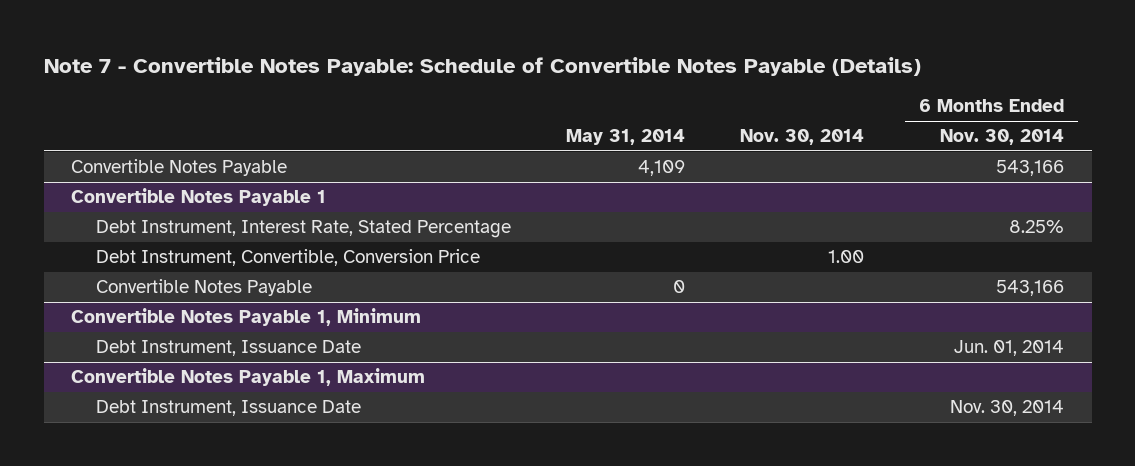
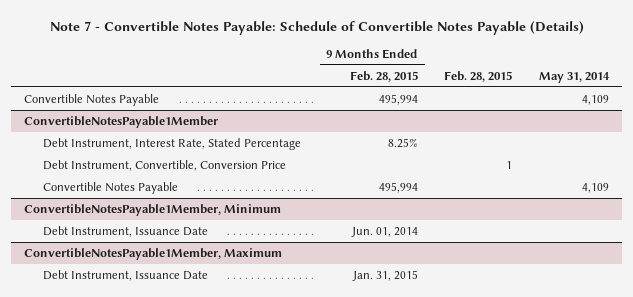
- | May 31, 2014 | Nov. 30, 2014 | 6 Months Ended Nov. 30, 2014
+ | 9 Months Ended Feb. 28, 2015 | Feb. 28, 2015 | May 31, 2014
- Convertible Notes Payable 1
+ ConvertibleNotesPayable1Member
- Convertible Notes Payable | 0 | | 543,166
- Convertible Notes Payable 1, Minimum
- Debt Instrument, Issuance Date | | | Jun. 01, 2014
- Convertible Notes Payable 1, Maximum
- Debt Instrument, Issuance Date | | | Nov. 30, 2014
+ Convertible Notes Payable | 495,994 | | 4,109
+ ConvertibleNotesPayable1Member, Minimum
+ Debt Instrument, Issuance Date | Jun. 01, 2014 | |
+ ConvertibleNotesPayable1Member, Maximum
+ Debt Instrument, Issuance Date | Jan. 31, 2015 | |

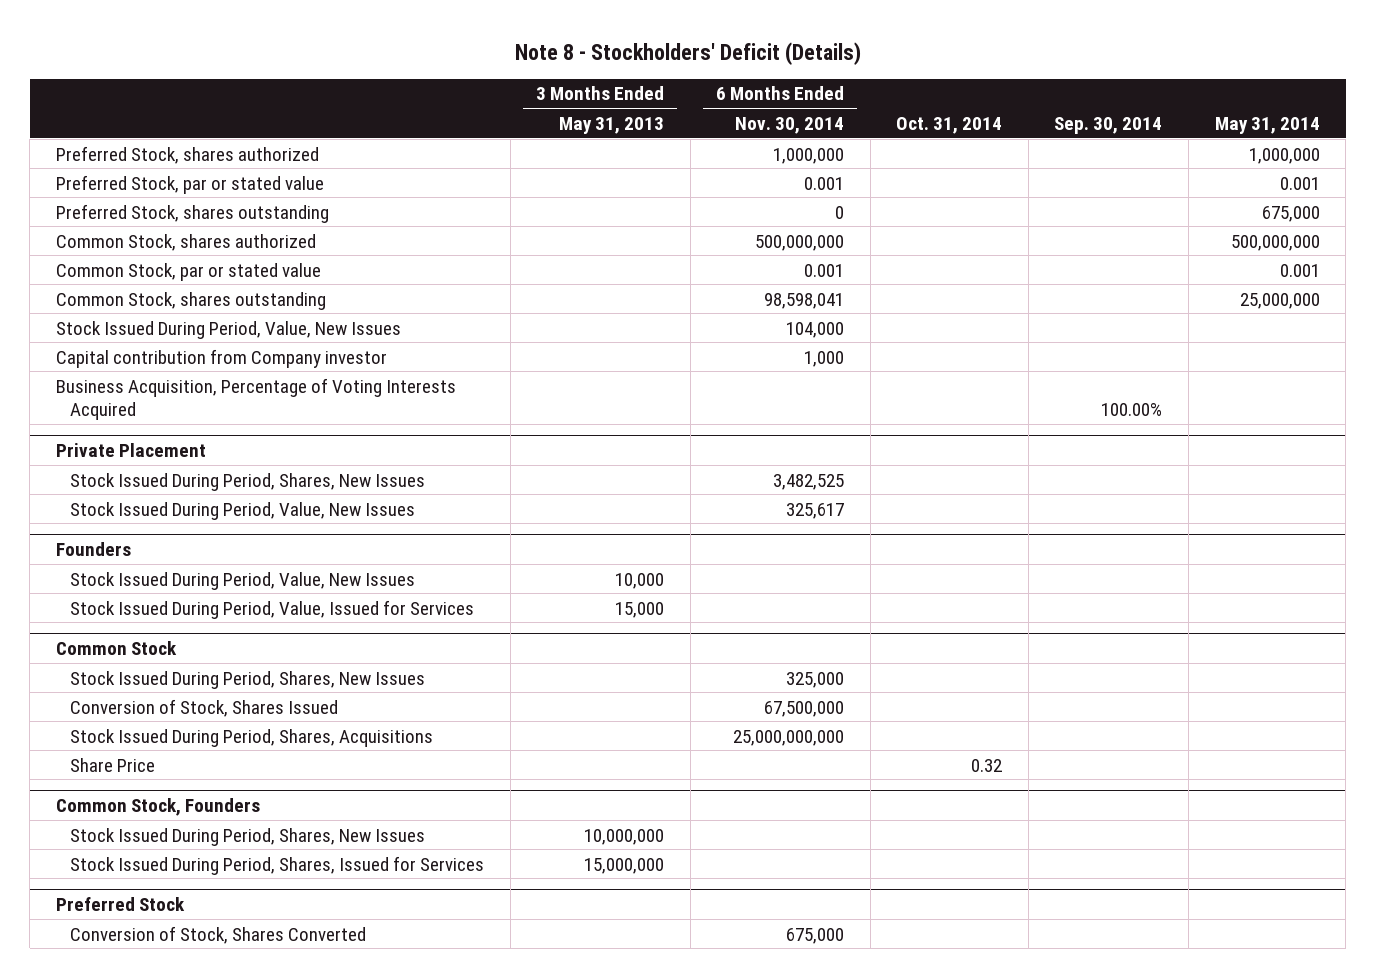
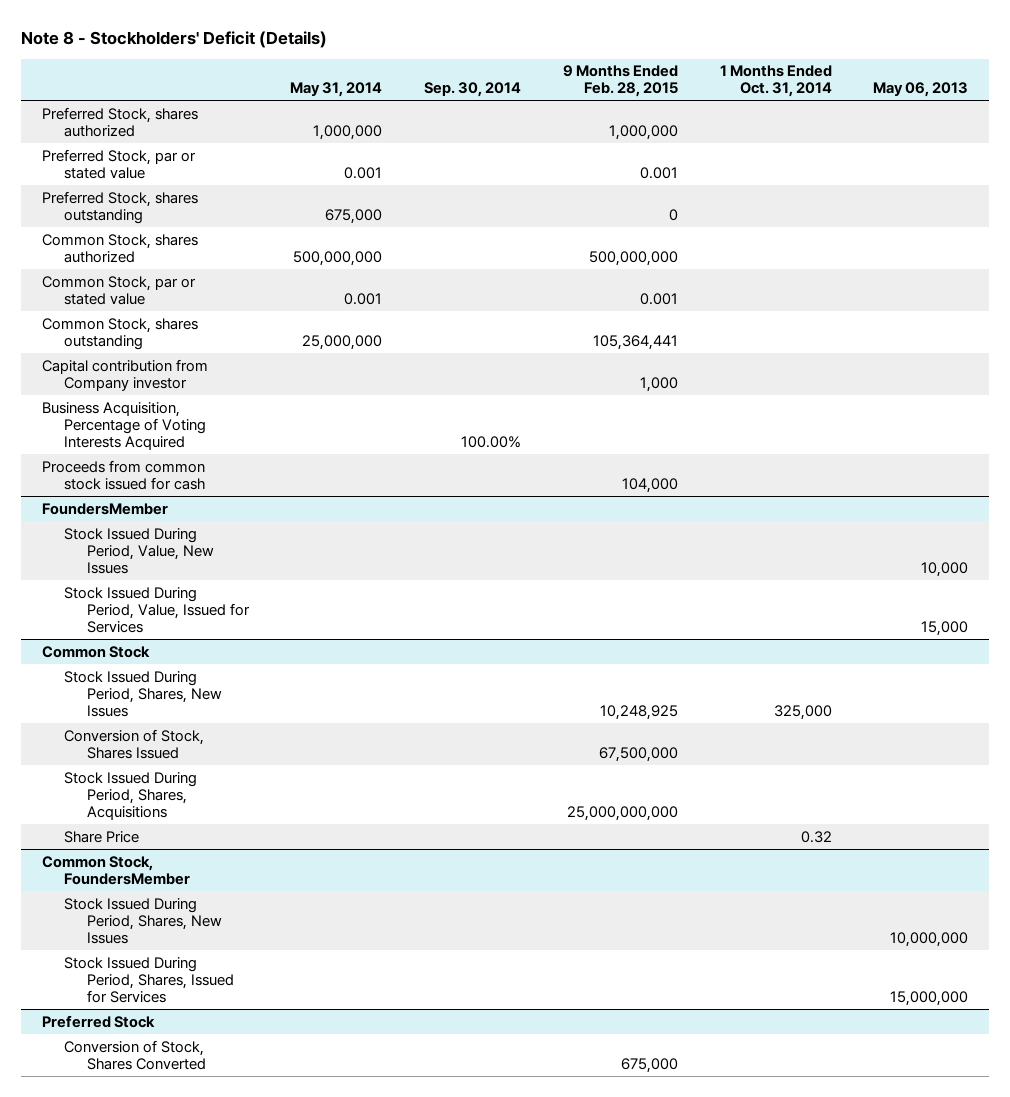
- | 3 Months Ended May 31, 2013 | 6 Months Ended Nov. 30, 2014 | Oct. 31, 2014 | Sep. 30, 2014 | May 31, 2014
+ | May 31, 2014 | Sep. 30, 2014 | 9 Months Ended Feb. 28, 2015 | 1 Months Ended Oct. 31, 2014 | May 06, 2013
- Stock Issued During Period, Value, New Issues | | 104,000 | | |
- Private Placement
- Stock Issued During Period, Shares, New Issues | | 3,482,525 | | |
- Stock Issued During Period, Value, New Issues | | 325,617 | | |
- Founders
+ Proceeds from common stock issued for cash | | | 104,000 | |
+ FoundersMember
- Common Stock, Founders
+ Common Stock, FoundersMember

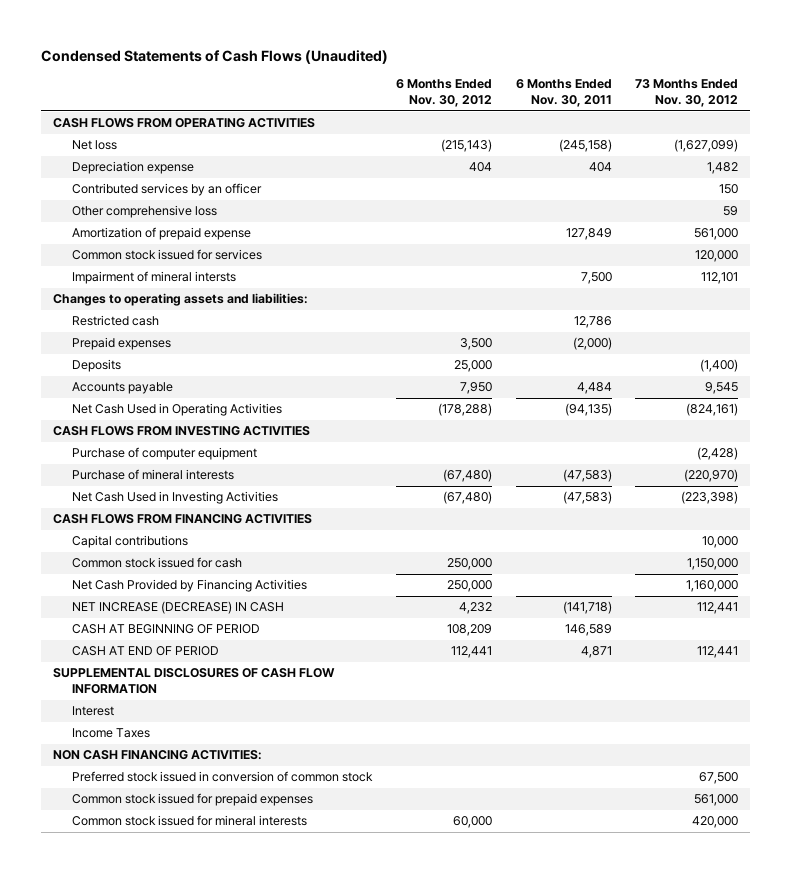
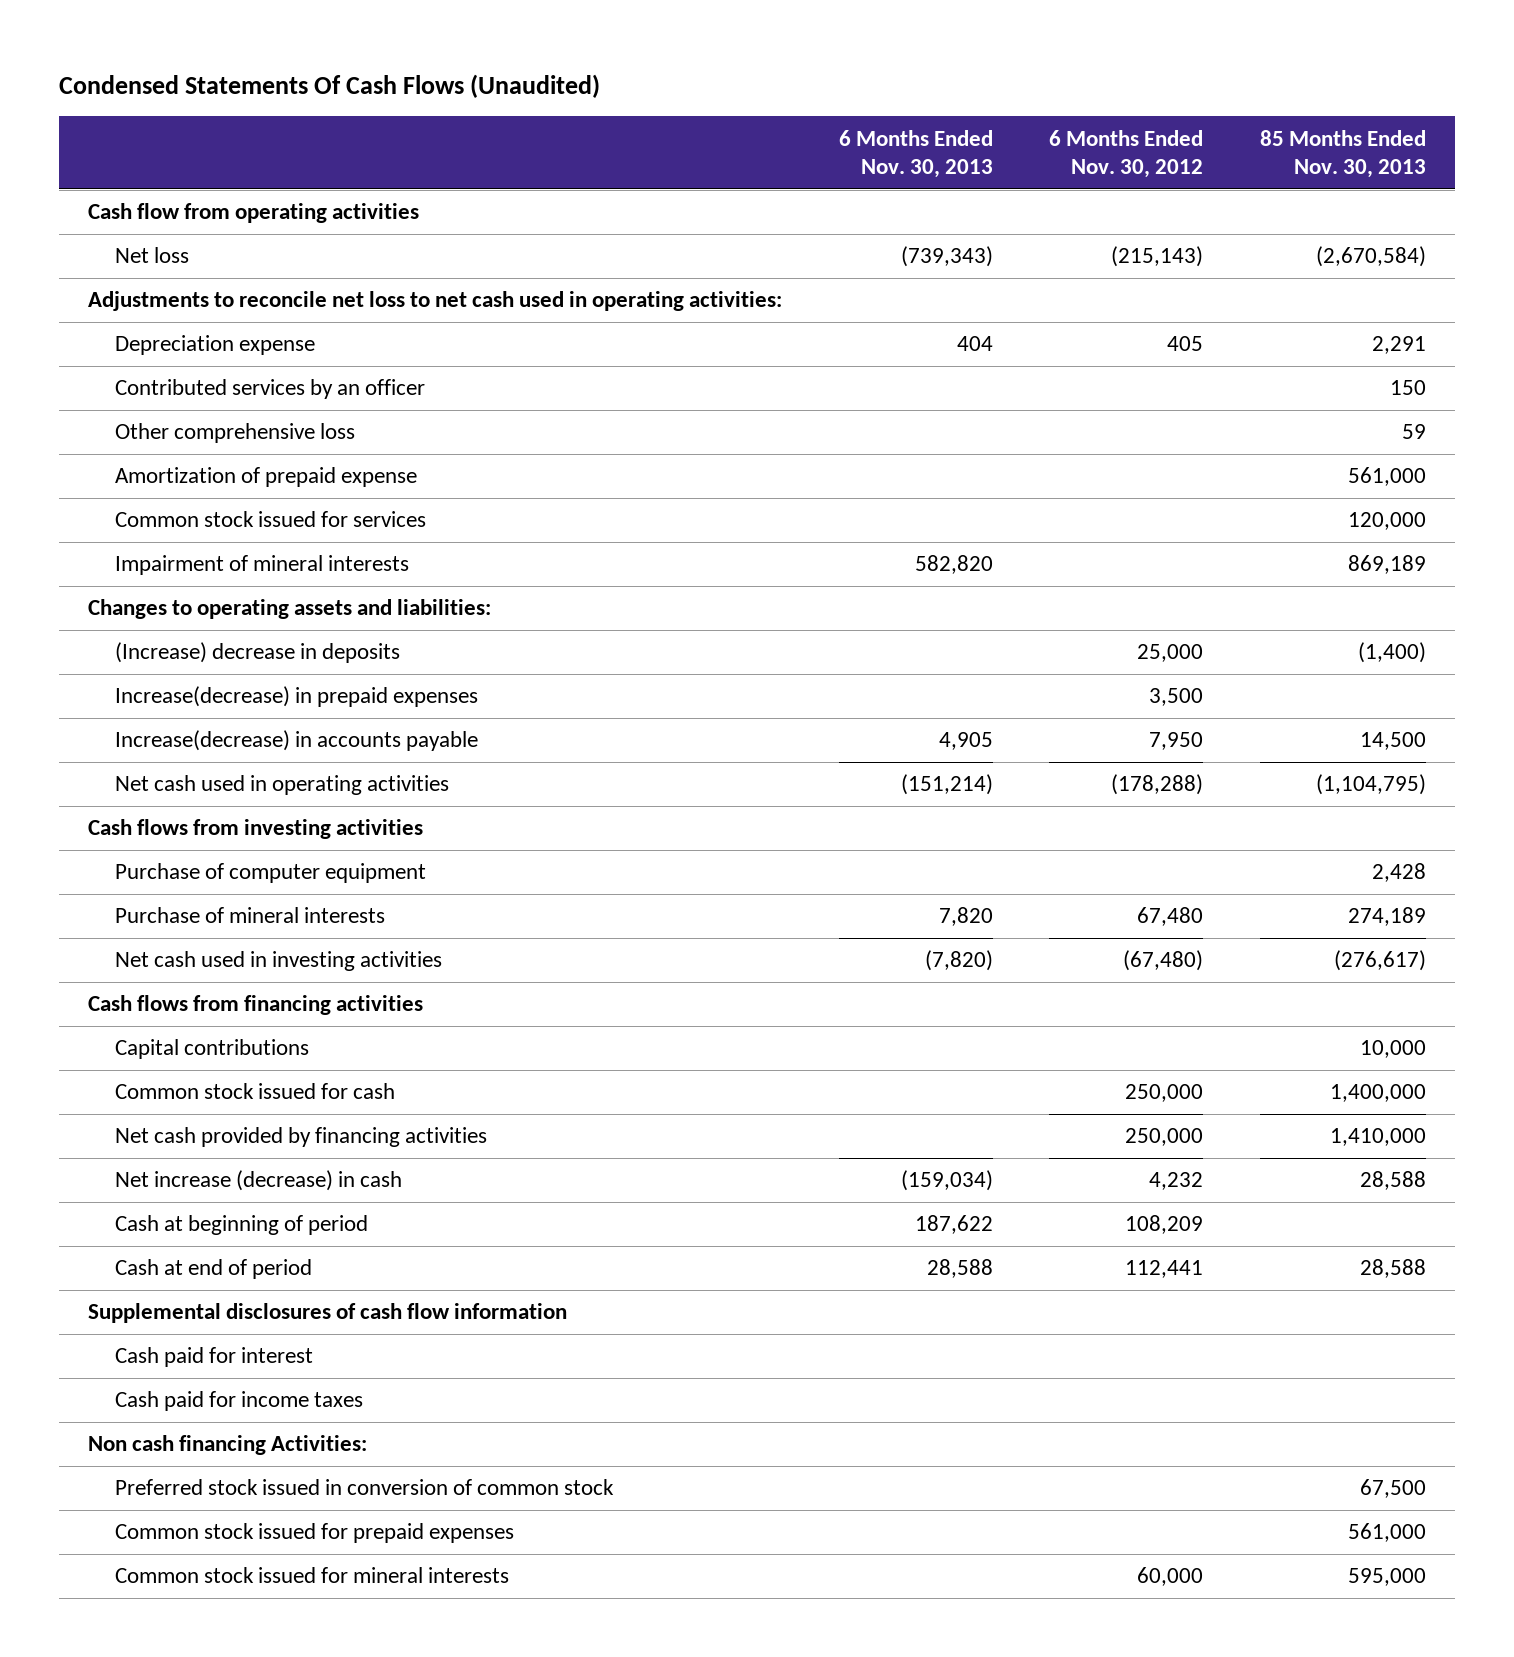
- Condensed Statements of Cash Flows (Unaudited)
+ Condensed Statements Of Cash Flows (Unaudited)
- | 6 Months Ended Nov. 30, 2012 | 6 Months Ended Nov. 30, 2011 | 73 Months Ended Nov. 30, 2012
+ | 6 Months Ended Nov. 30, 2013 | 6 Months Ended Nov. 30, 2012 | 85 Months Ended Nov. 30, 2013
- CASH FLOWS FROM OPERATING ACTIVITIES
+ Cash flow from operating activities
- Depreciation expense | 404 | 404 | 1,482
+ Adjustments to reconcile net loss to net cash used in operating activities:
+ Depreciation expense | 404 | 405 | 2,291
- Impairment of mineral intersts | | 7,500 | 112,101
+ Impairment of mineral interests | 582,820 | | 869,189
- Restricted cash | | 12,786 |
- Prepaid expenses | 3,500 | (2,000) |
- Deposits | 25,000 | | (1,400)
- Accounts payable | 7,950 | 4,484 | 9,545
- Net Cash Used in Operating Activities | (178,288) | (94,135) | (824,161)
- CASH FLOWS FROM INVESTING ACTIVITIES
+ (Increase) decrease in deposits | | 25,000 | (1,400)
+ Increase(decrease) in prepaid expenses | | 3,500 |
+ Increase(decrease) in accounts payable | 4,905 | 7,950 | 14,500
+ Net cash used in operating activities | (151,214) | (178,288) | (1,104,795)
+ Cash flows from investing activities
- Purchase of mineral interests | (67,480) | (47,583) | (220,970)
- Net Cash Used in Investing Activities | (67,480) | (47,583) | (223,398)
- CASH FLOWS FROM FINANCING ACTIVITIES
+ Purchase of mineral interests | 7,820 | 67,480 | 274,189
+ Net cash used in investing activities | (7,820) | (67,480) | (276,617)
+ Cash flows from financing activities
- Net Cash Provided by Financing Activities | 250,000 | | 1,160,000
- NET INCREASE (DECREASE) IN CASH | 4,232 | (141,718) | 112,441
- CASH AT BEGINNING OF PERIOD | 108,209 | 146,589 |
- CASH AT END OF PERIOD | 112,441 | 4,871 | 112,441
- SUPPLEMENTAL DISCLOSURES OF CASH FLOW INFORMATION
- Interest
- Income Taxes
- NON CASH FINANCING ACTIVITIES:
+ Net cash provided by financing activities | | 250,000 | 1,410,000
+ Net increase (decrease) in cash | (159,034) | 4,232 | 28,588
+ Cash at beginning of period | 187,622 | 108,209 |
+ Cash at end of period | 28,588 | 112,441 | 28,588
+ Supplemental disclosures of cash flow information
+ Cash paid for interest
+ Cash paid for income taxes
+ Non cash financing Activities:

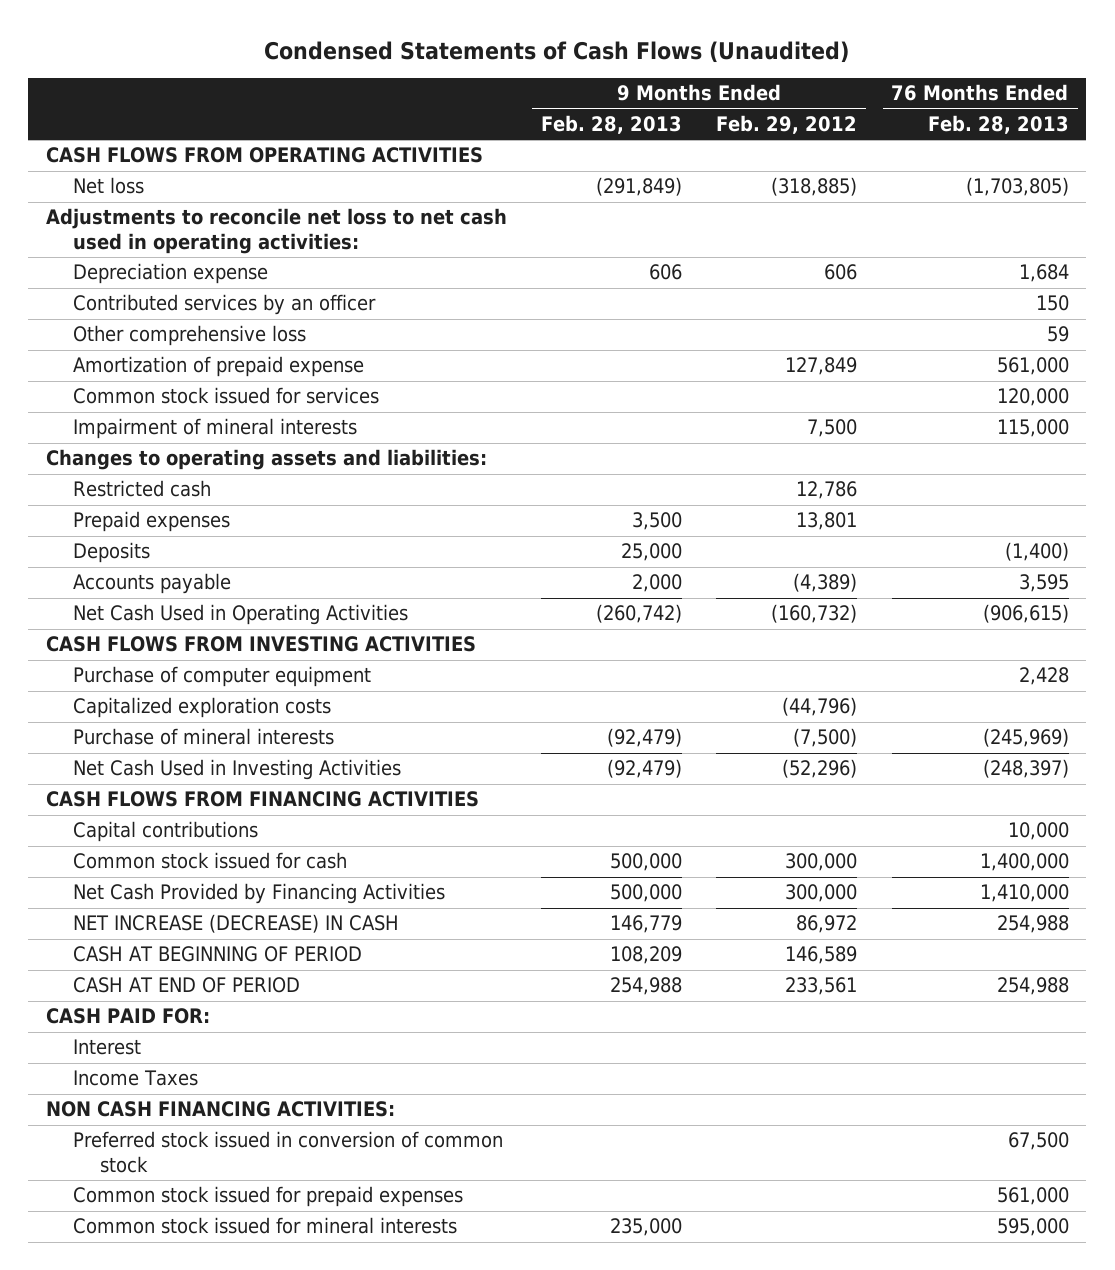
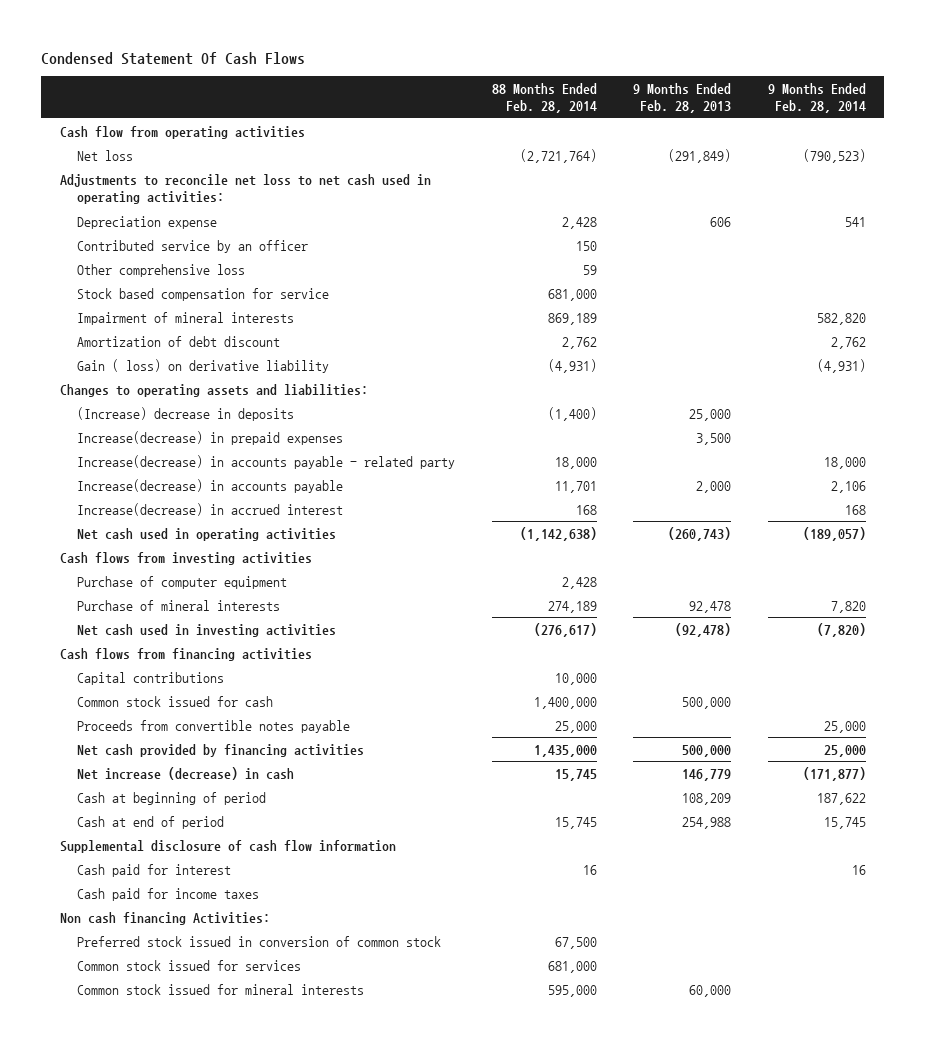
- Condensed Statements of Cash Flows (Unaudited)
+ Condensed Statement Of Cash Flows
- | 9 Months Ended Feb. 28, 2013 | 9 Months Ended Feb. 29, 2012 | 76 Months Ended Feb. 28, 2013
+ | 88 Months Ended Feb. 28, 2014 | 9 Months Ended Feb. 28, 2013 | 9 Months Ended Feb. 28, 2014
- CASH FLOWS FROM OPERATING ACTIVITIES
+ Cash flow from operating activities
- Contributed services by an officer | | | 150
+ Contributed service by an officer | 150 | |
- Amortization of prepaid expense | | 127,849 | 561,000
+ Stock based compensation for service | 681,000 | |
+ Amortization of debt discount | 2,762 | | 2,762
+ Gain ( loss) on derivative liability | (4,931) | | (4,931)
- Restricted cash | | 12,786 |
- Prepaid expenses | 3,500 | 13,801 |
- Deposits | 25,000 | | (1,400)
- Accounts payable | 2,000 | (4,389) | 3,595
- Net Cash Used in Operating Activities | (260,742) | (160,732) | (906,615)
- CASH FLOWS FROM INVESTING ACTIVITIES
+ (Increase) decrease in deposits | (1,400) | 25,000 |
+ Increase(decrease) in prepaid expenses | | 3,500 |
+ Increase(decrease) in accounts payable - related party | 18,000 | | 18,000
+ Increase(decrease) in accounts payable | 11,701 | 2,000 | 2,106
+ Increase(decrease) in accrued interest | 168 | | 168
+ Net cash used in operating activities | (1,142,638) | (260,743) | (189,057)
+ Cash flows from investing activities
- Capitalized exploration costs | | (44,796) |
- Purchase of mineral interests | (92,479) | (7,500) | (245,969)
- Net Cash Used in Investing Activities | (92,479) | (52,296) | (248,397)
- CASH FLOWS FROM FINANCING ACTIVITIES
+ Purchase of mineral interests | 274,189 | 92,478 | 7,820
+ Net cash used in investing activities | (276,617) | (92,478) | (7,820)
+ Cash flows from financing activities
- Net Cash Provided by Financing Activities | 500,000 | 300,000 | 1,410,000
- NET INCREASE (DECREASE) IN CASH | 146,779 | 86,972 | 254,988
- CASH AT BEGINNING OF PERIOD | 108,209 | 146,589 |
- CASH AT END OF PERIOD | 254,988 | 233,561 | 254,988
- CASH PAID FOR:
- Interest
- Income Taxes
- NON CASH FINANCING ACTIVITIES:
+ Proceeds from convertible notes payable | 25,000 | | 25,000
+ Net cash provided by financing activities | 1,435,000 | 500,000 | 25,000
+ Net increase (decrease) in cash | 15,745 | 146,779 | (171,877)
+ Cash at beginning of period | | 108,209 | 187,622
+ Cash at end of period | 15,745 | 254,988 | 15,745
+ Supplemental disclosure of cash flow information
+ Cash paid for interest | 16 | | 16
+ Cash paid for income taxes
+ Non cash financing Activities:
- Common stock issued for prepaid expenses | | | 561,000
- Common stock issued for mineral interests | 235,000 | | 595,000
moved down: Common stock issued for services | 681,000 | |
+ Common stock issued for mineral interests | 595,000 | 60,000 |

